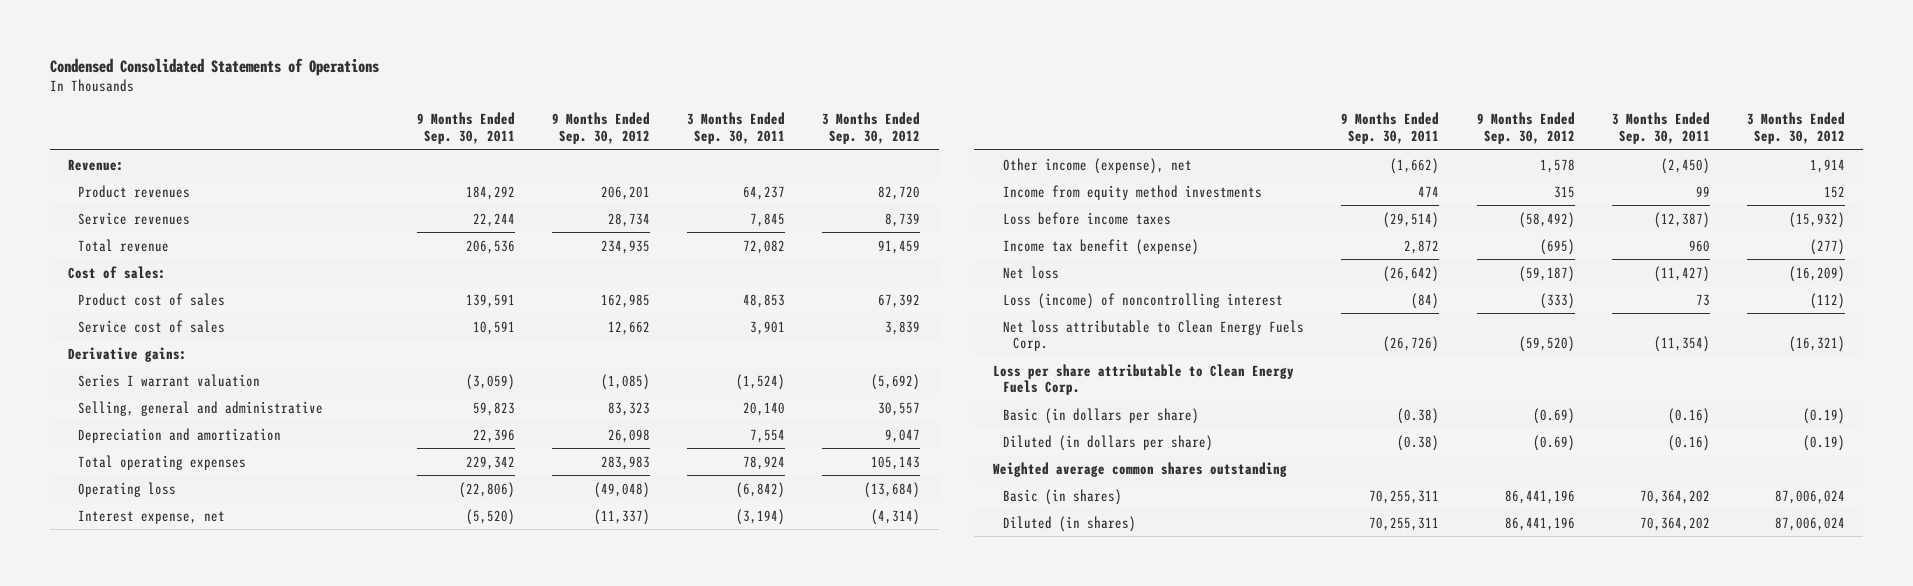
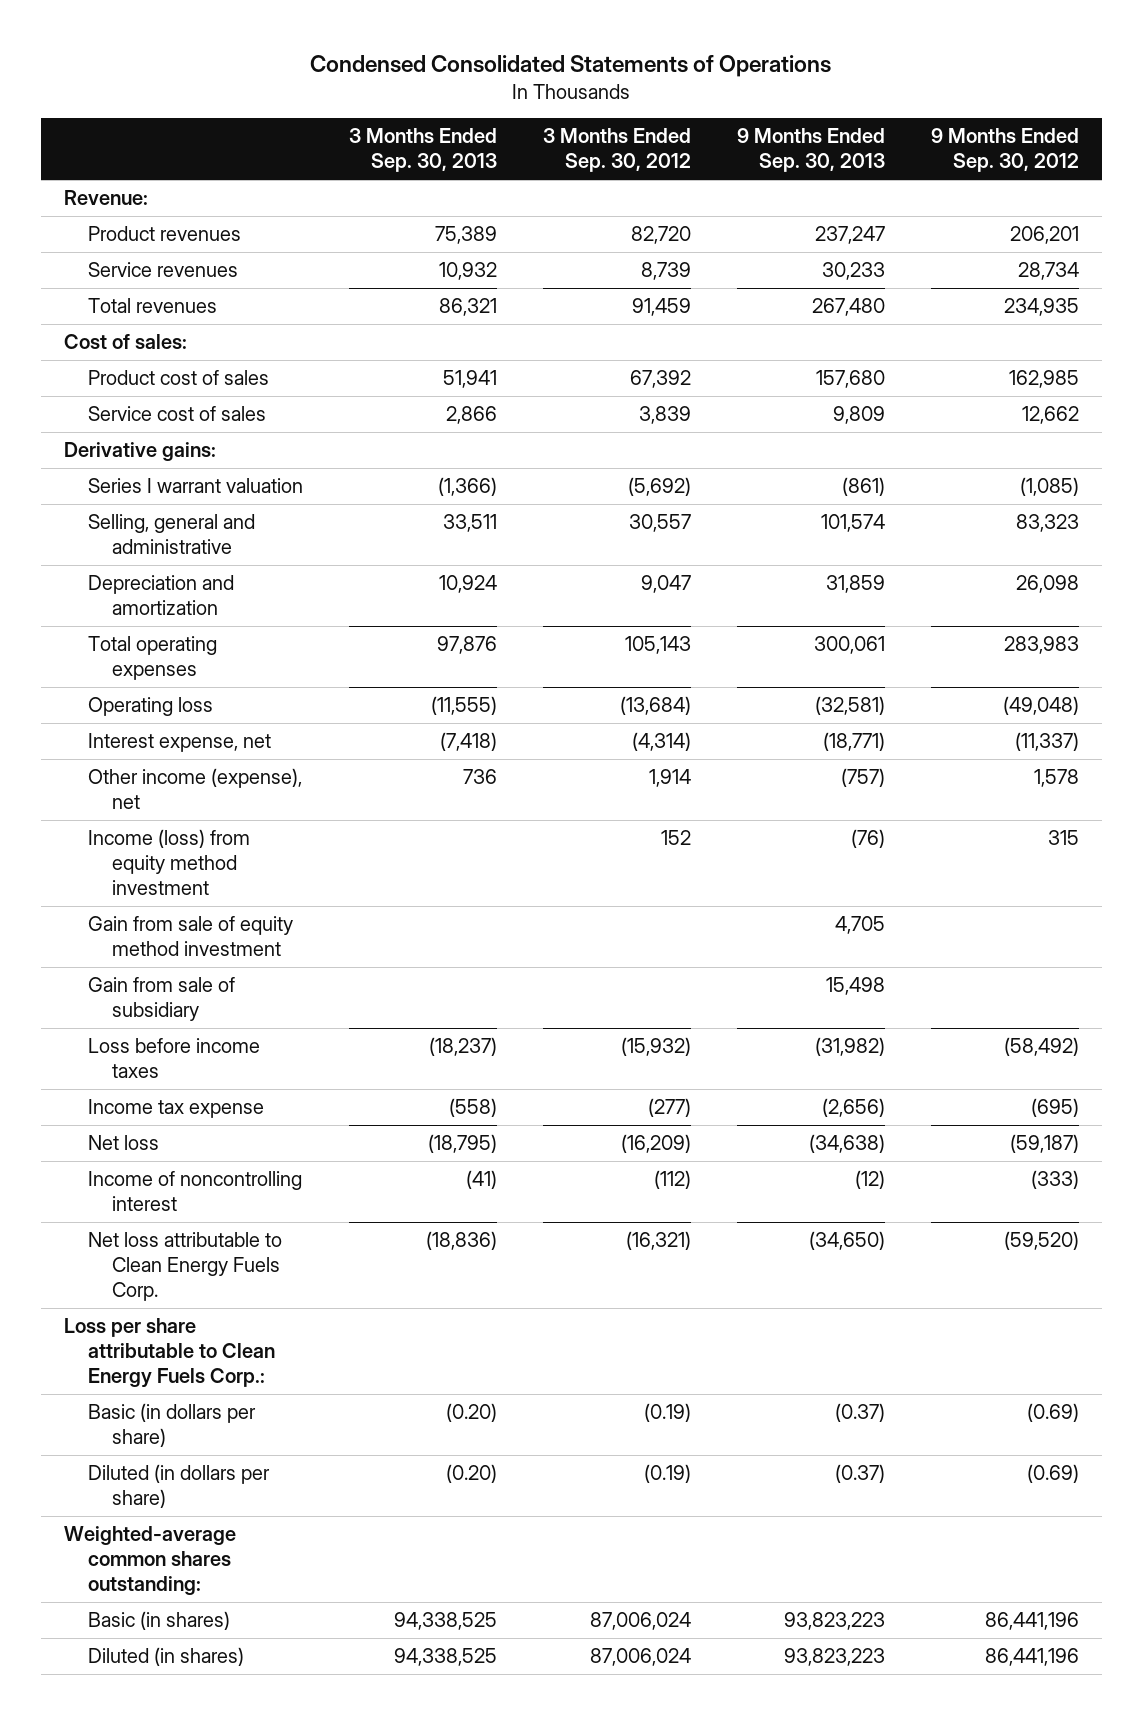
- | 9 Months Ended Sep. 30, 2011 | 9 Months Ended Sep. 30, 2012 | 3 Months Ended Sep. 30, 2011 | 3 Months Ended Sep. 30, 2012
+ | 3 Months Ended Sep. 30, 2013 | 3 Months Ended Sep. 30, 2012 | 9 Months Ended Sep. 30, 2013 | 9 Months Ended Sep. 30, 2012
- Total revenue | 206,536 | 234,935 | 72,082 | 91,459
+ Total revenues | 86,321 | 91,459 | 267,480 | 234,935
- Income from equity method investments | 474 | 315 | 99 | 152
+ Income (loss) from equity method investment | | 152 | (76) | 315
+ Gain from sale of equity method investment | | | 4,705 |
+ Gain from sale of subsidiary | | | 15,498 |
- Income tax benefit (expense) | 2,872 | (695) | 960 | (277)
+ Income tax expense | (558) | (277) | (2,656) | (695)
- Loss (income) of noncontrolling interest | (84) | (333) | 73 | (112)
+ Income of noncontrolling interest | (41) | (112) | (12) | (333)
- Loss per share attributable to Clean Energy Fuels Corp.
+ Loss per share attributable to Clean Energy Fuels Corp.:
- Weighted average common shares outstanding
+ Weighted-average common shares outstanding:

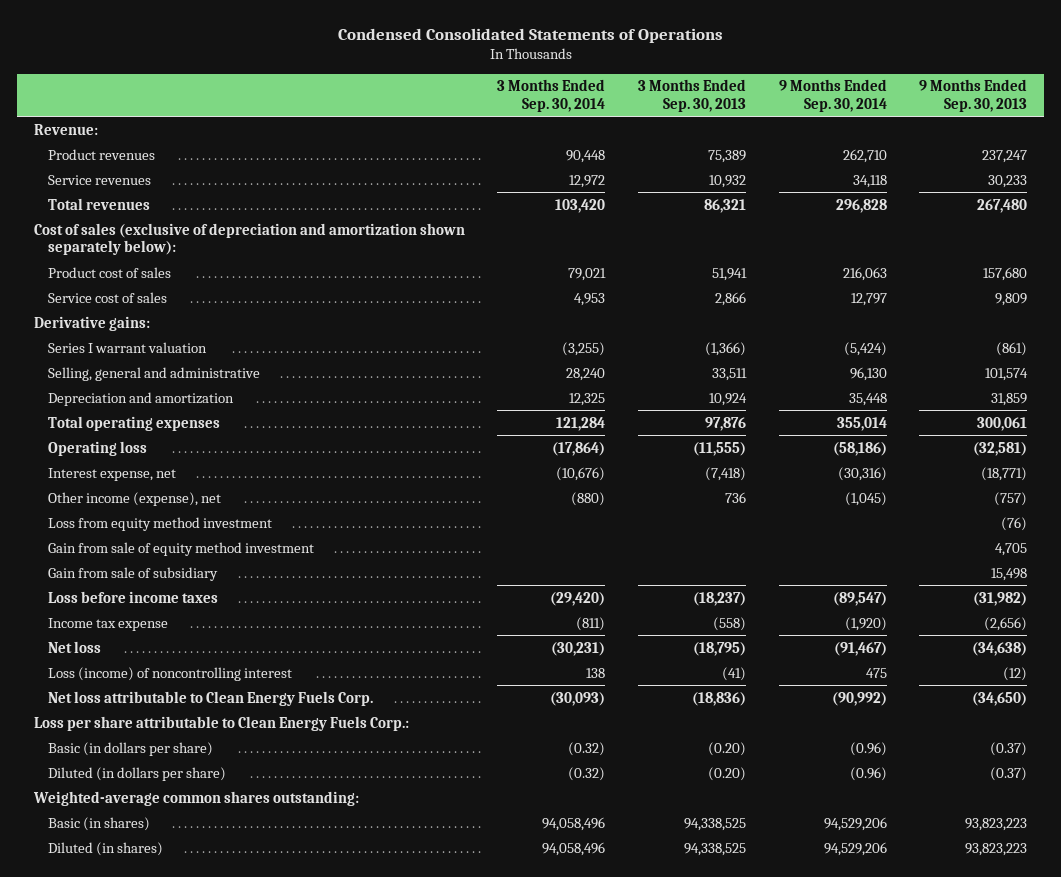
- | 3 Months Ended Sep. 30, 2013 | 3 Months Ended Sep. 30, 2012 | 9 Months Ended Sep. 30, 2013 | 9 Months Ended Sep. 30, 2012
+ | 3 Months Ended Sep. 30, 2014 | 3 Months Ended Sep. 30, 2013 | 9 Months Ended Sep. 30, 2014 | 9 Months Ended Sep. 30, 2013
- Cost of sales:
+ Cost of sales (exclusive of depreciation and amortization shown separately below):
- Income (loss) from equity method investment | | 152 | (76) | 315
+ Loss from equity method investment | | | | (76)
- Income of noncontrolling interest | (41) | (112) | (12) | (333)
+ Loss (income) of noncontrolling interest | 138 | (41) | 475 | (12)

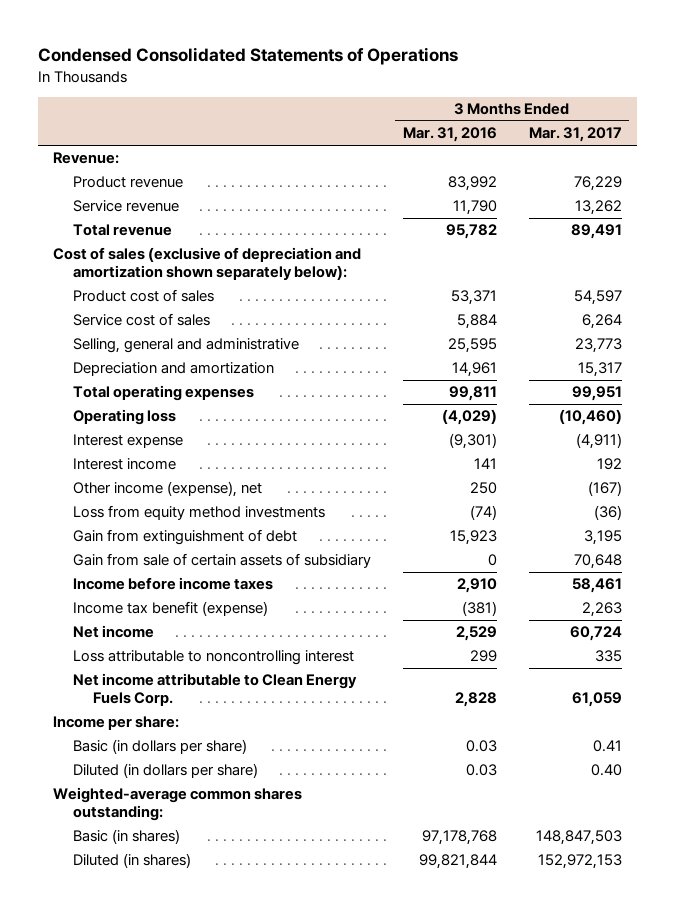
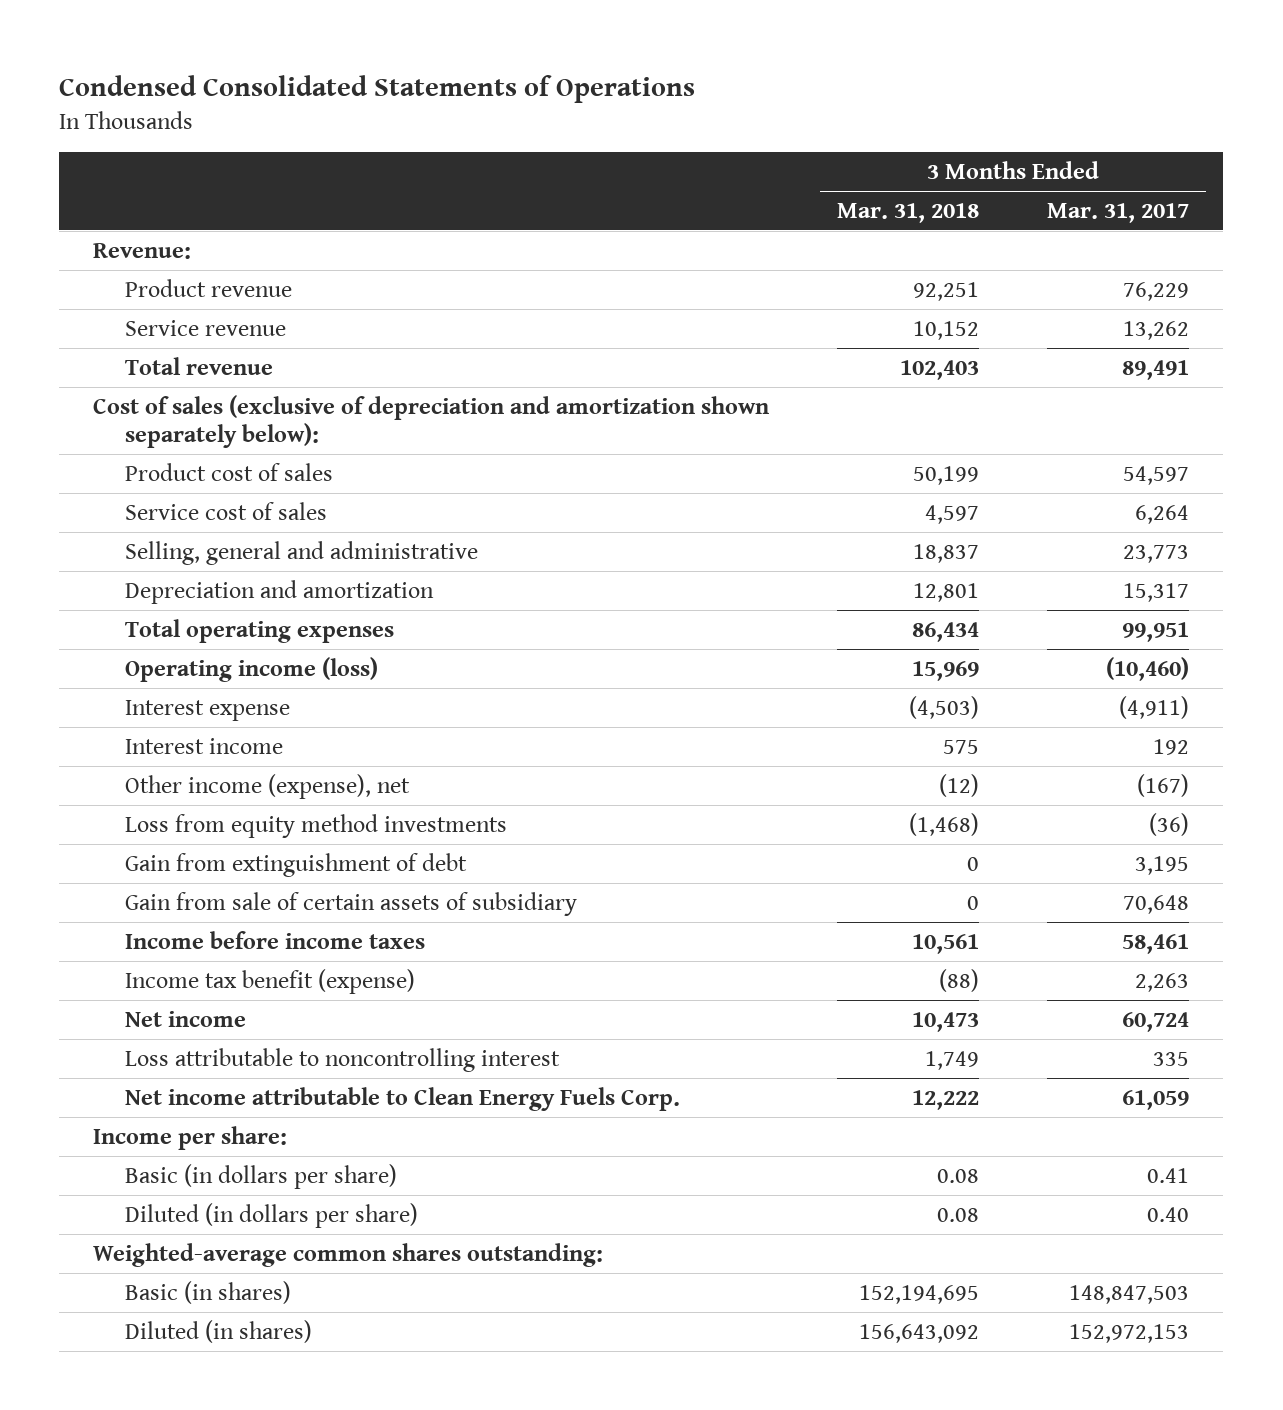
- | 3 Months Ended Mar. 31, 2016 | 3 Months Ended Mar. 31, 2017
+ | 3 Months Ended Mar. 31, 2018 | 3 Months Ended Mar. 31, 2017
- Operating loss | (4,029) | (10,460)
+ Operating income (loss) | 15,969 | (10,460)

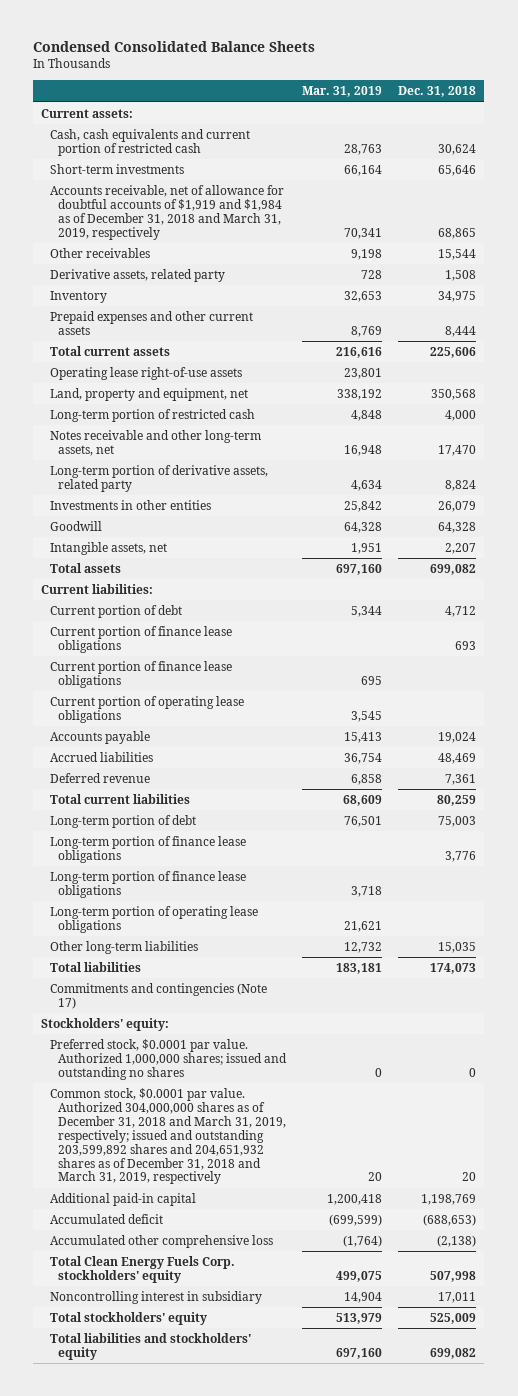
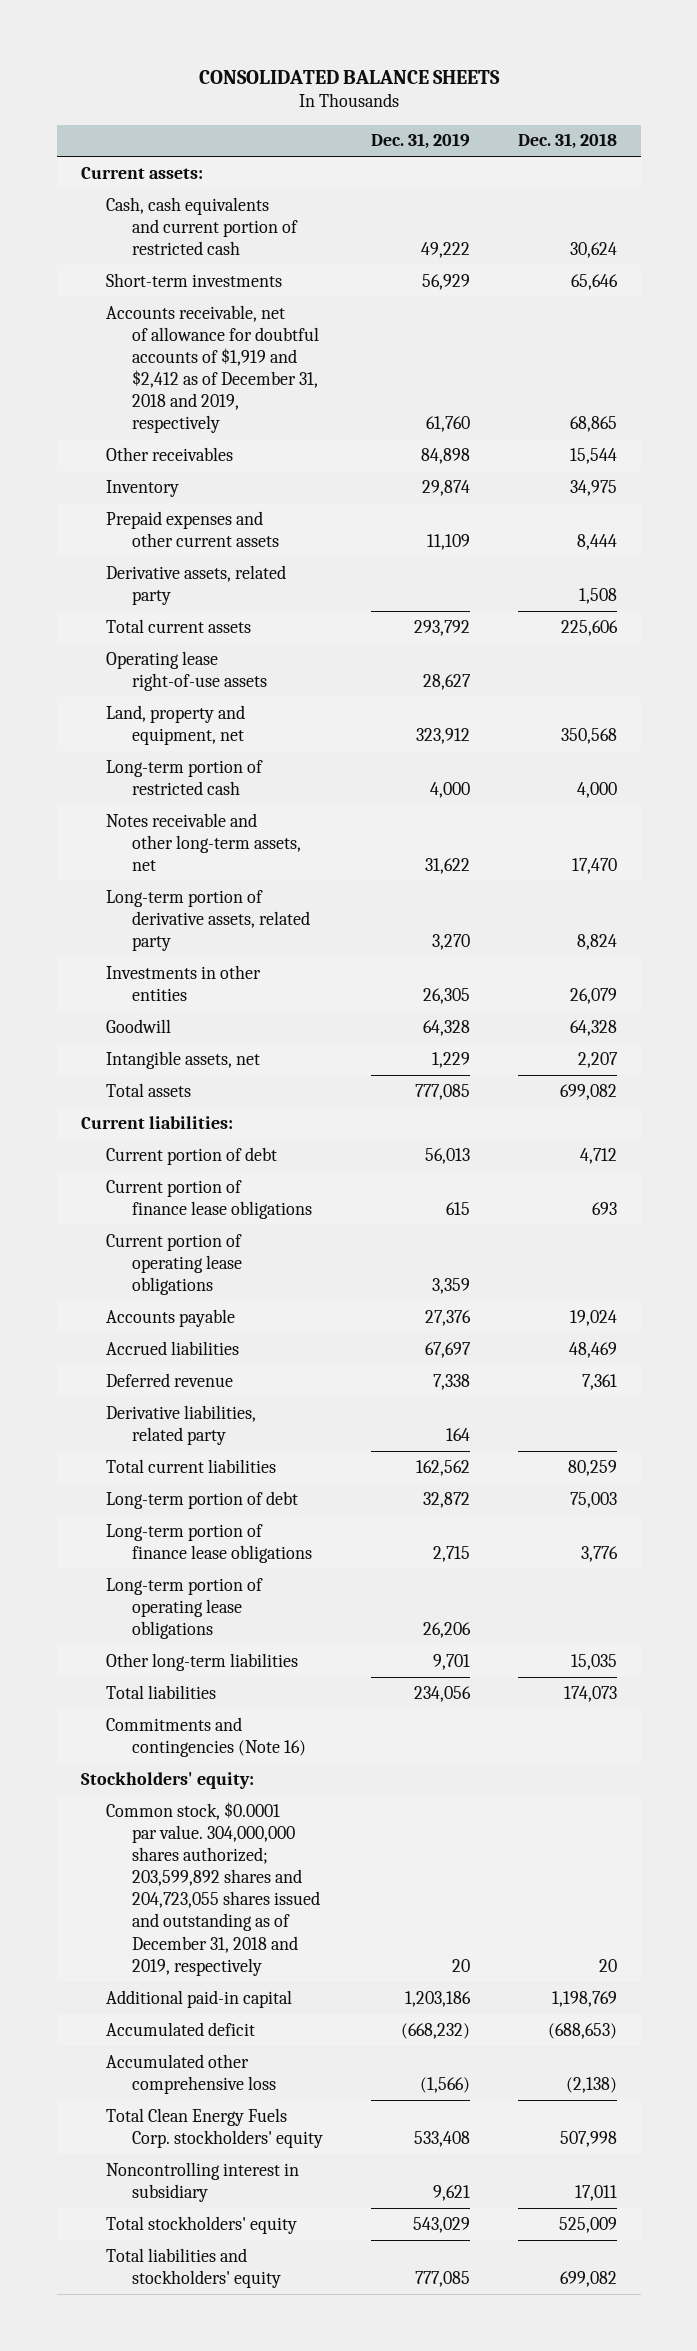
- Condensed Consolidated Balance Sheets
+ CONSOLIDATED BALANCE SHEETS
- | Mar. 31, 2019 | Dec. 31, 2018
+ | Dec. 31, 2019 | Dec. 31, 2018
- Accounts receivable, net of allowance for doubtful accounts of $1,919 and $1,984 as of December 31, 2018 and March 31, 2019, respectively | 70,341 | 68,865
+ Accounts receivable, net of allowance for doubtful accounts of $1,919 and $2,412 as of December 31, 2018 and 2019, respectively | 61,760 | 68,865
moved down: Derivative assets, related party | | 1,508
- Current portion of finance lease obligations | 695 |
+ Derivative liabilities, related party | 164 |
- Long-term portion of finance lease obligations | 3,718 |
- Commitments and contingencies (Note 17)
+ Commitments and contingencies (Note 16)
- Preferred stock, $0.0001 par value. Authorized 1,000,000 shares; issued and outstanding no shares | 0 | 0
- Common stock, $0.0001 par value. Authorized 304,000,000 shares as of December 31, 2018 and March 31, 2019, respectively; issued and outstanding 203,599,892 shares and 204,651,932 shares as of December 31, 2018 and March 31, 2019, respectively | 20 | 20
+ Common stock, $0.0001 par value. 304,000,000 shares authorized; 203,599,892 shares and 204,723,055 shares issued and outstanding as of December 31, 2018 and 2019, respectively | 20 | 20

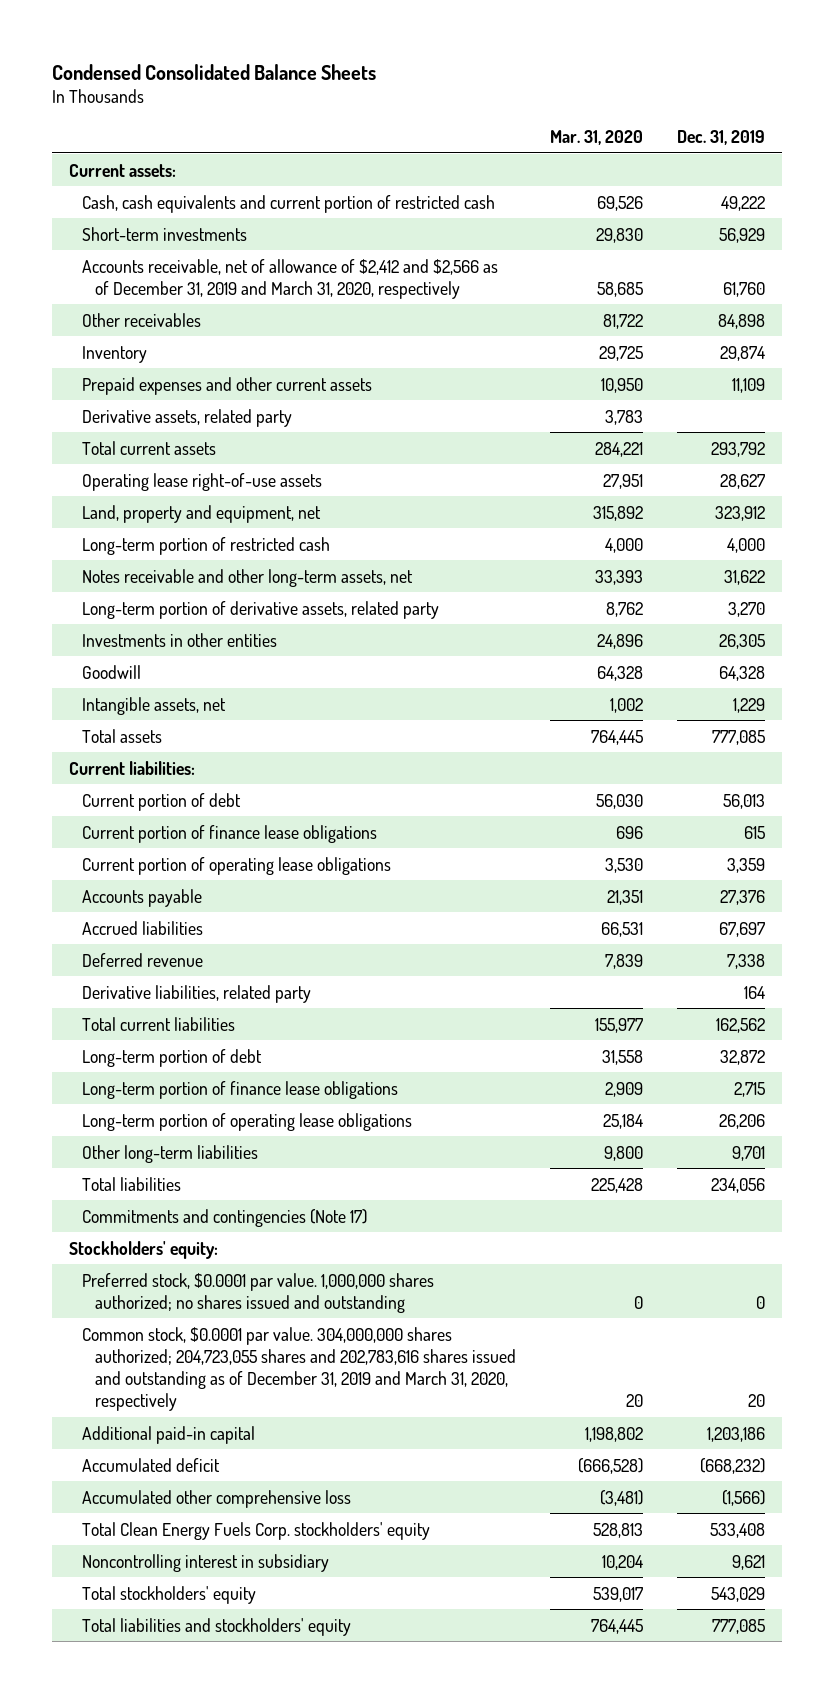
- CONSOLIDATED BALANCE SHEETS
+ Condensed Consolidated Balance Sheets
- | Dec. 31, 2019 | Dec. 31, 2018
+ | Mar. 31, 2020 | Dec. 31, 2019
- Accounts receivable, net of allowance for doubtful accounts of $1,919 and $2,412 as of December 31, 2018 and 2019, respectively | 61,760 | 68,865
+ Accounts receivable, net of allowance of $2,412 and $2,566 as of December 31, 2019 and March 31, 2020, respectively | 58,685 | 61,760
- Commitments and contingencies (Note 16)
+ Commitments and contingencies (Note 17)
- Common stock, $0.0001 par value. 304,000,000 shares authorized; 203,599,892 shares and 204,723,055 shares issued and outstanding as of December 31, 2018 and 2019, respectively | 20 | 20
+ Preferred stock, $0.0001 par value. 1,000,000 shares authorized; no shares issued and outstanding | 0 | 0
+ Common stock, $0.0001 par value. 304,000,000 shares authorized; 204,723,055 shares and 202,783,616 shares issued and outstanding as of December 31, 2019 and March 31, 2020, respectively | 20 | 20

